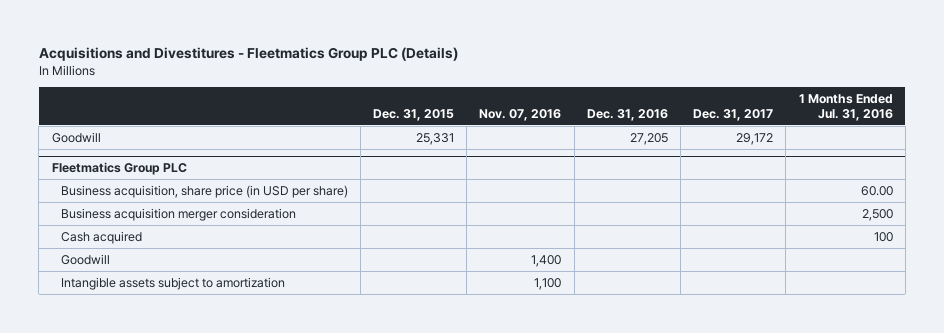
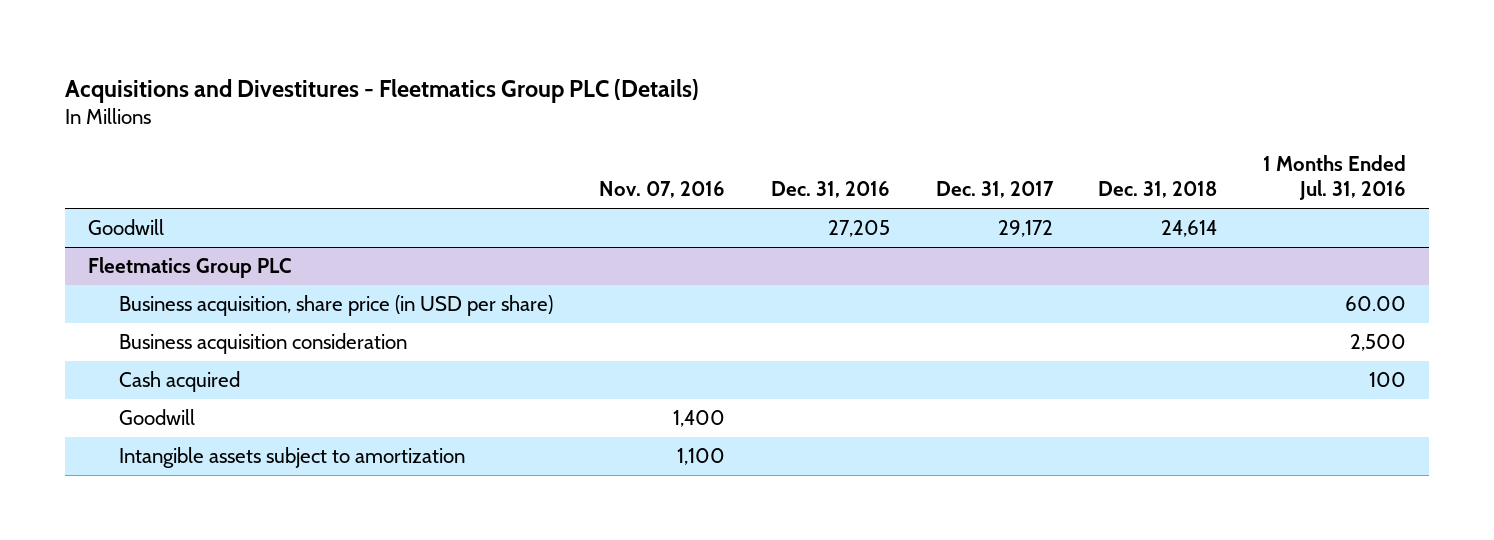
- | Dec. 31, 2015 | Nov. 07, 2016 | Dec. 31, 2016 | Dec. 31, 2017 | 1 Months Ended Jul. 31, 2016
+ | Nov. 07, 2016 | Dec. 31, 2016 | Dec. 31, 2017 | Dec. 31, 2018 | 1 Months Ended Jul. 31, 2016
@ Fleetmatics Group PLC
- Business acquisition merger consideration | | | | | 2,500
+ Business acquisition consideration | | | | | 2,500

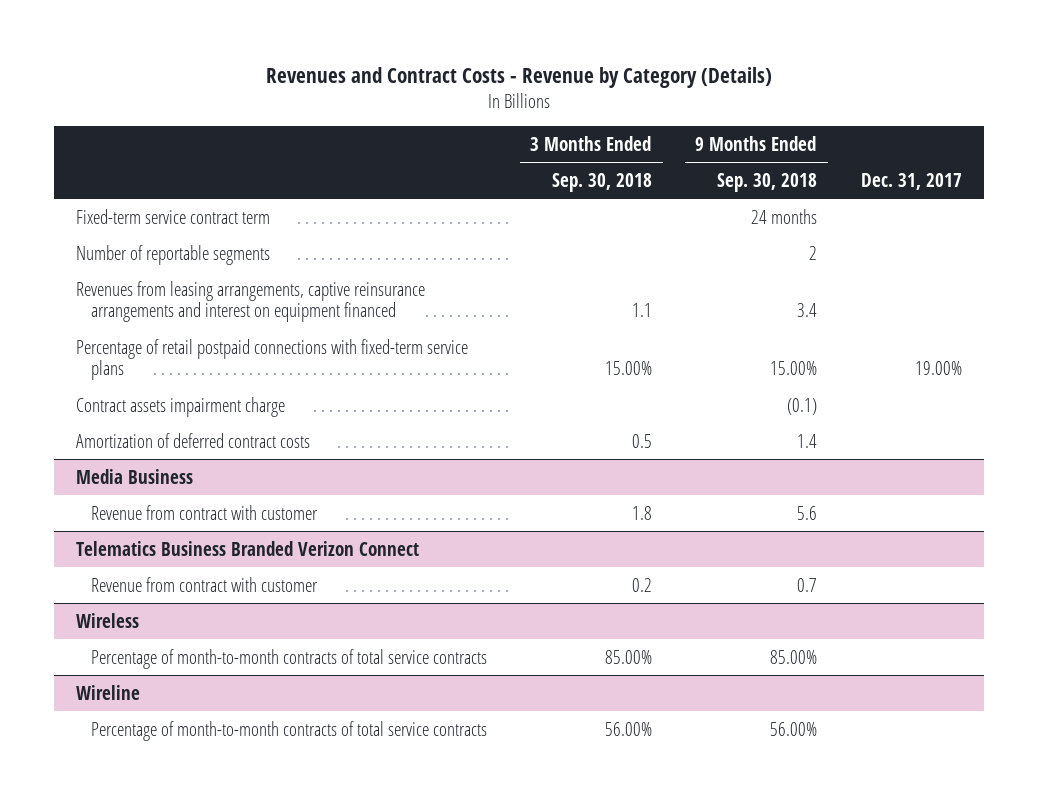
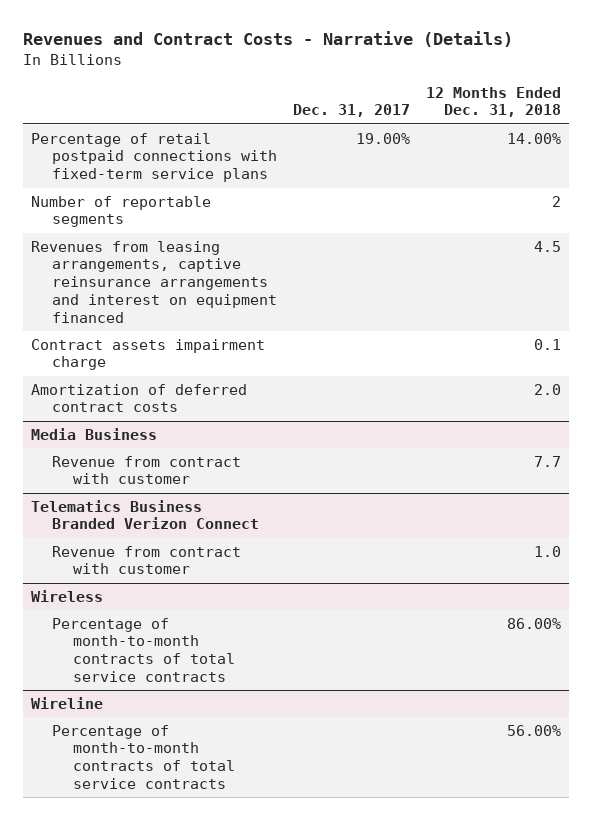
- Revenues and Contract Costs - Revenue by Category (Details)
+ Revenues and Contract Costs - Narrative (Details)
- | 3 Months Ended Sep. 30, 2018 | 9 Months Ended Sep. 30, 2018 | Dec. 31, 2017
+ | Dec. 31, 2017 | 12 Months Ended Dec. 31, 2018
- Fixed-term service contract term | | 24 months |
moved up: Percentage of retail postpaid connections with fixed-term service plans | 19.00% | 14.00%

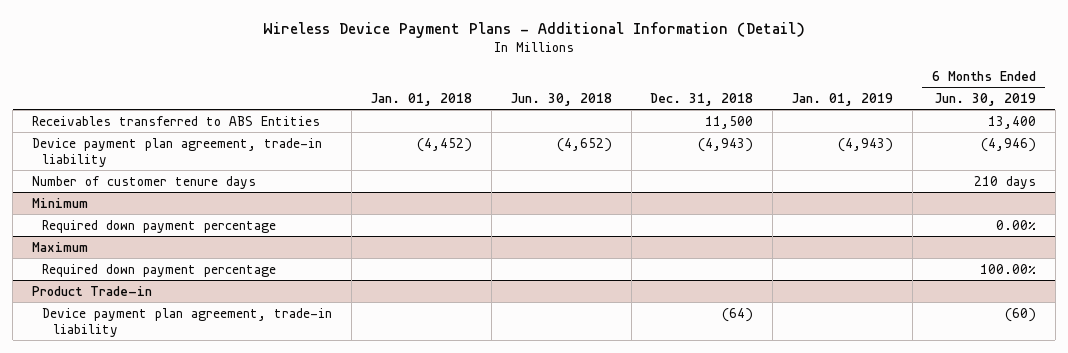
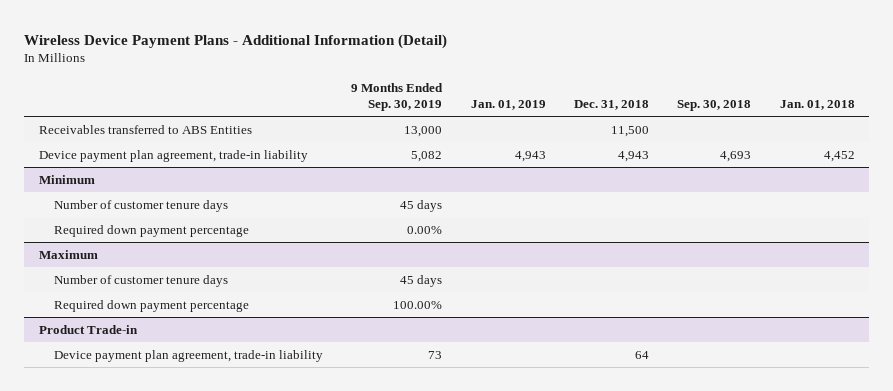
- | Jan. 01, 2018 | Jun. 30, 2018 | Dec. 31, 2018 | Jan. 01, 2019 | 6 Months Ended Jun. 30, 2019
+ | 9 Months Ended Sep. 30, 2019 | Jan. 01, 2019 | Dec. 31, 2018 | Sep. 30, 2018 | Jan. 01, 2018
- Device payment plan agreement, trade-in liability | (4,452) | (4,652) | (4,943) | (4,943) | (4,946)
- Number of customer tenure days | | | | | 210 days
+ Device payment plan agreement, trade-in liability | 5,082 | 4,943 | 4,943 | 4,693 | 4,452
@ Minimum
+ Number of customer tenure days | 45 days | | | |
@ Maximum
+ Number of customer tenure days | 45 days | | | |
@ Product Trade-in
- Device payment plan agreement, trade-in liability | | | (64) | | (60)
+ Device payment plan agreement, trade-in liability | 73 | | 64 | |

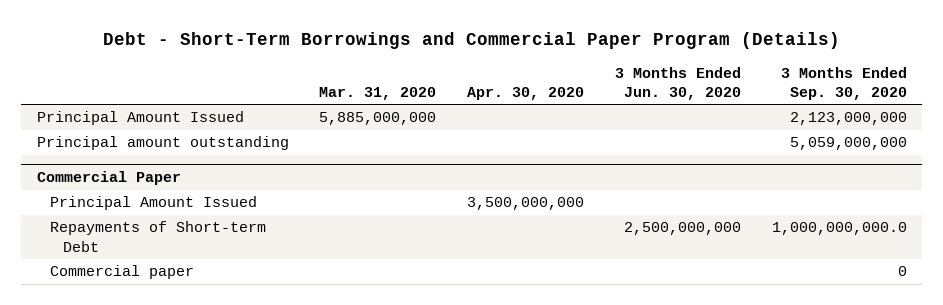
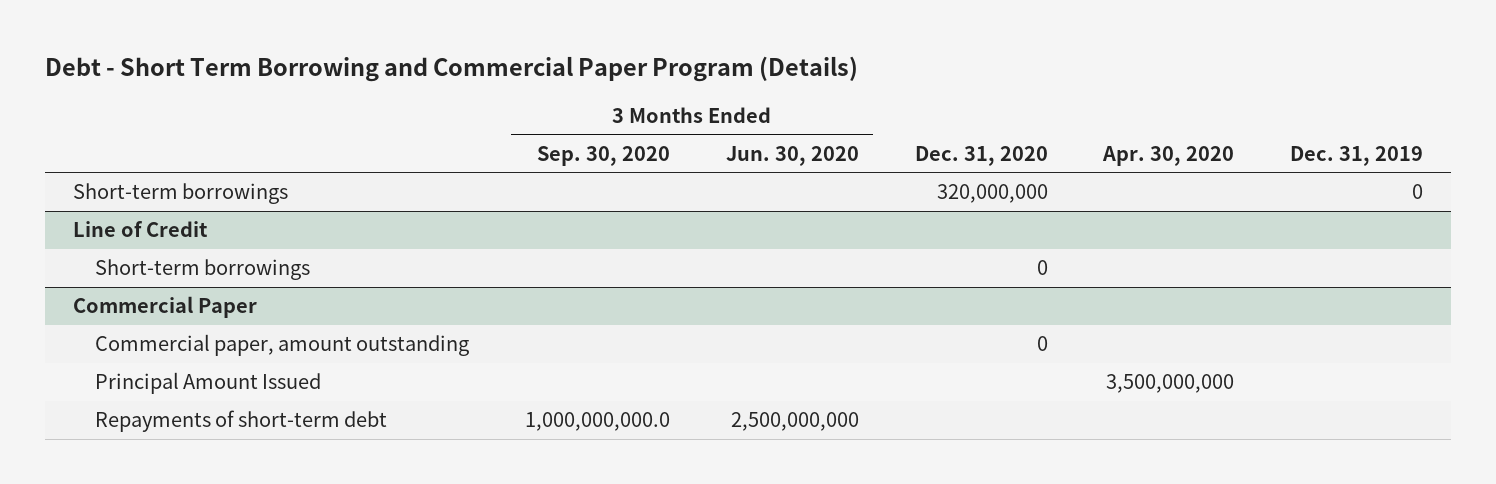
- Debt - Short-Term Borrowings and Commercial Paper Program (Details)
+ Debt - Short Term Borrowing and Commercial Paper Program (Details)
- | Mar. 31, 2020 | Apr. 30, 2020 | 3 Months Ended Jun. 30, 2020 | 3 Months Ended Sep. 30, 2020
+ | 3 Months Ended Sep. 30, 2020 | 3 Months Ended Jun. 30, 2020 | Dec. 31, 2020 | Apr. 30, 2020 | Dec. 31, 2019
- Principal Amount Issued | 5,885,000,000 | | | 2,123,000,000
- Principal amount outstanding | | | | 5,059,000,000
+ Short-term borrowings | | | 320,000,000 | | 0
+ Line of Credit
+ Short-term borrowings | | | 0 | |
@ Commercial Paper
+ Commercial paper, amount outstanding | | | 0 | |
- Repayments of Short-term Debt | | | 2,500,000,000 | 1,000,000,000.0
- Commercial paper | | | | 0
+ Repayments of short-term debt | 1,000,000,000.0 | 2,500,000,000 | | |

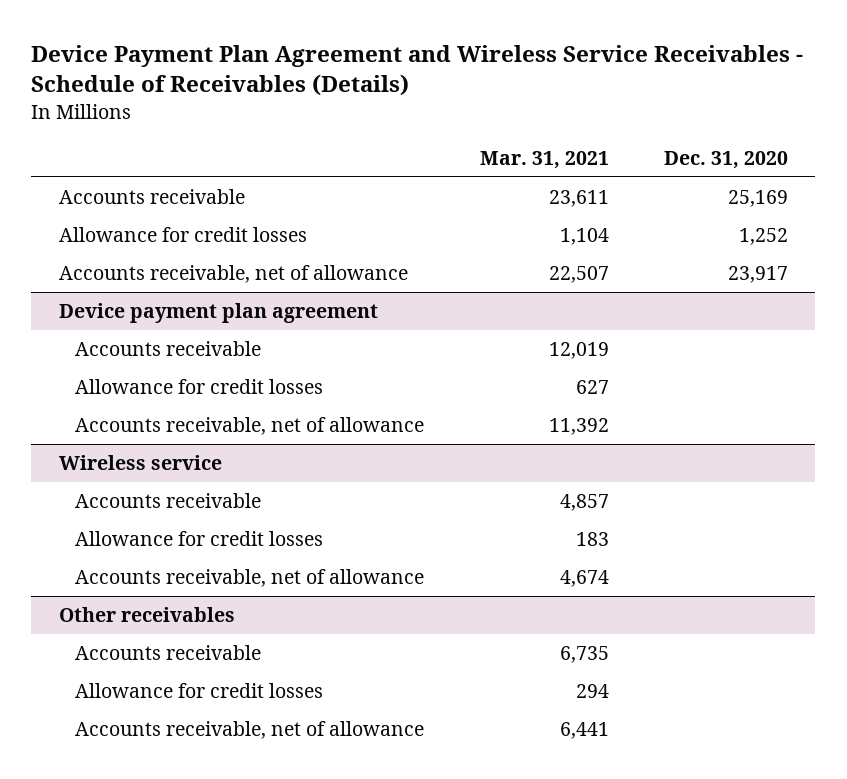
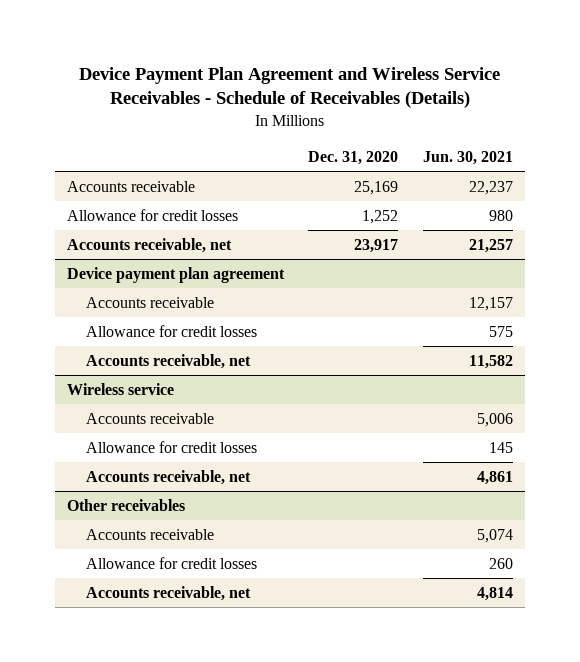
- | Mar. 31, 2021 | Dec. 31, 2020
+ | Dec. 31, 2020 | Jun. 30, 2021
- Accounts receivable, net of allowance | 22,507 | 23,917
+ Accounts receivable, net | 23,917 | 21,257
@ Device payment plan agreement
- Accounts receivable, net of allowance | 11,392 |
+ Accounts receivable, net | | 11,582
@ Wireless service
- Accounts receivable, net of allowance | 4,674 |
+ Accounts receivable, net | | 4,861
@ Other receivables
- Accounts receivable, net of allowance | 6,441 |
+ Accounts receivable, net | | 4,814

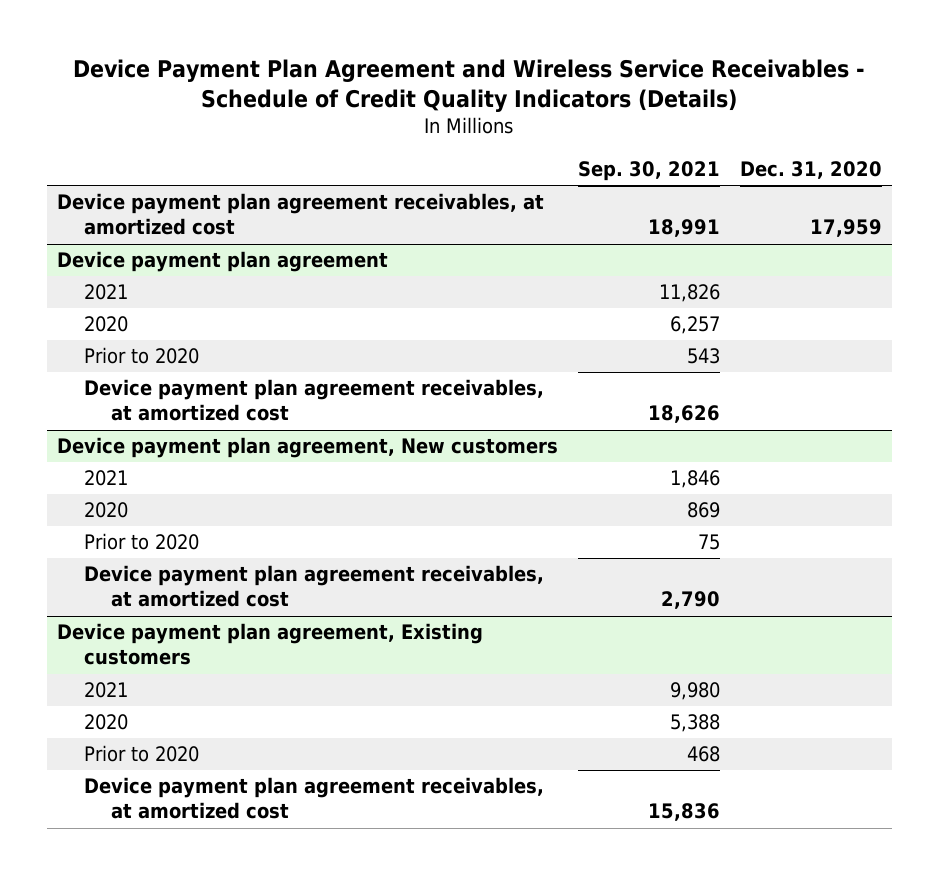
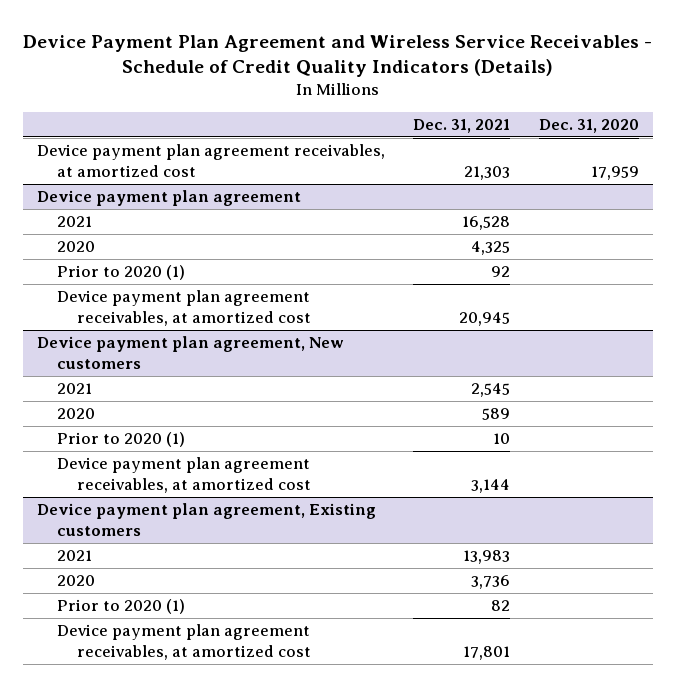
- | Sep. 30, 2021 | Dec. 31, 2020
+ | Dec. 31, 2021 | Dec. 31, 2020
@ Device payment plan agreement
- Prior to 2020 | 543 |
+ Prior to 2020 (1) | 92 |
@ Device payment plan agreement, New customers
- Prior to 2020 | 75 |
+ Prior to 2020 (1) | 10 |
@ Device payment plan agreement, Existing customers
- Prior to 2020 | 468 |
+ Prior to 2020 (1) | 82 |

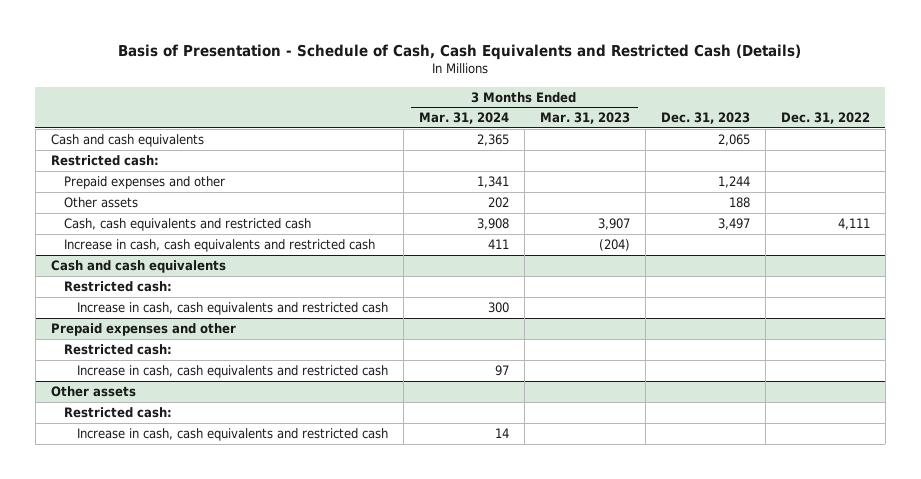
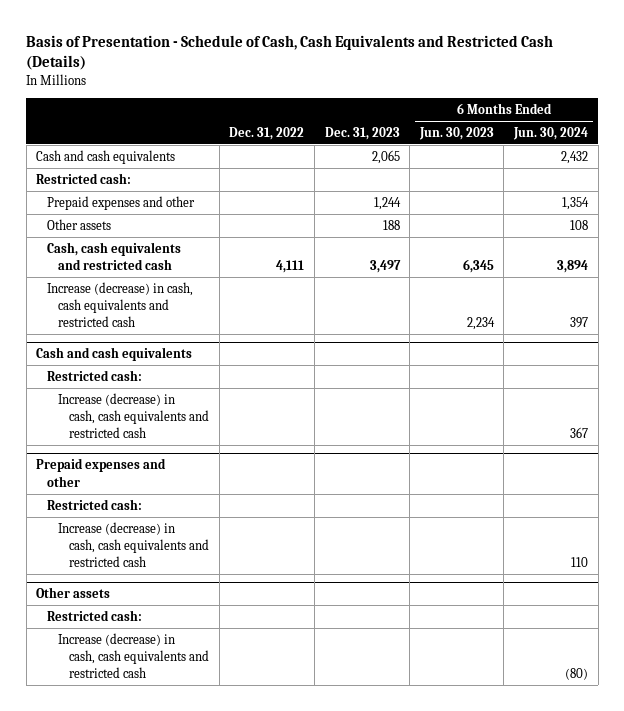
- | 3 Months Ended Mar. 31, 2024 | 3 Months Ended Mar. 31, 2023 | Dec. 31, 2023 | Dec. 31, 2022
+ | Dec. 31, 2022 | Dec. 31, 2023 | 6 Months Ended Jun. 30, 2023 | 6 Months Ended Jun. 30, 2024
- Increase in cash, cash equivalents and restricted cash | 411 | (204) | |
+ Increase (decrease) in cash, cash equivalents and restricted cash | | | 2,234 | 397
@ Cash and cash equivalents
- Increase in cash, cash equivalents and restricted cash | 300 | | |
+ Increase (decrease) in cash, cash equivalents and restricted cash | | | | 367
@ Prepaid expenses and other
- Increase in cash, cash equivalents and restricted cash | 97 | | |
+ Increase (decrease) in cash, cash equivalents and restricted cash | | | | 110
@ Other assets
- Increase in cash, cash equivalents and restricted cash | 14 | | |
+ Increase (decrease) in cash, cash equivalents and restricted cash | | | | (80)

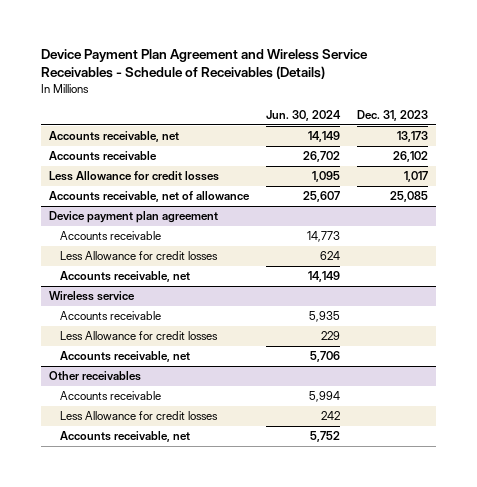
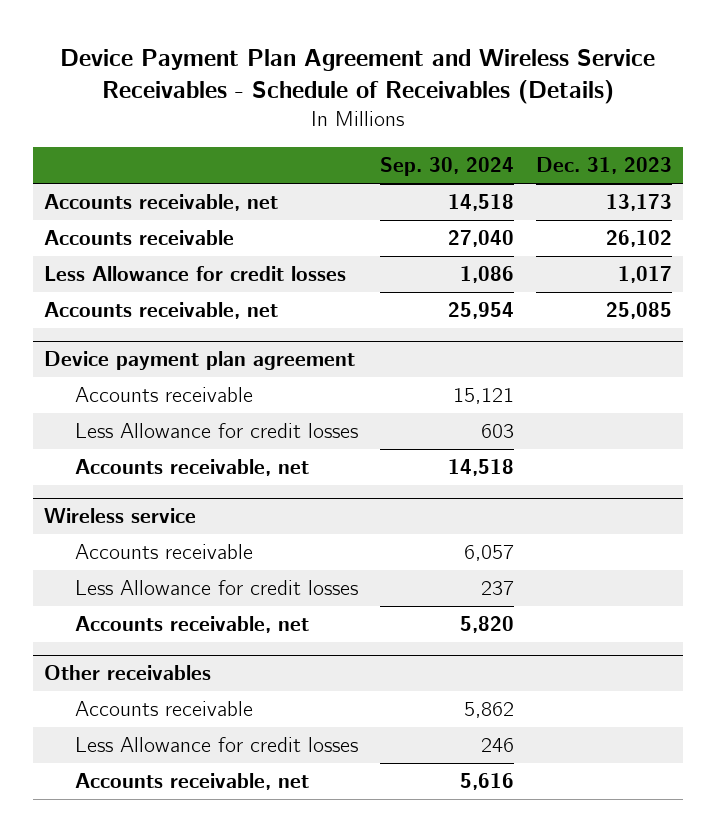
- | Jun. 30, 2024 | Dec. 31, 2023
+ | Sep. 30, 2024 | Dec. 31, 2023
- Accounts receivable, net of allowance | 25,607 | 25,085
+ Accounts receivable, net | 25,954 | 25,085

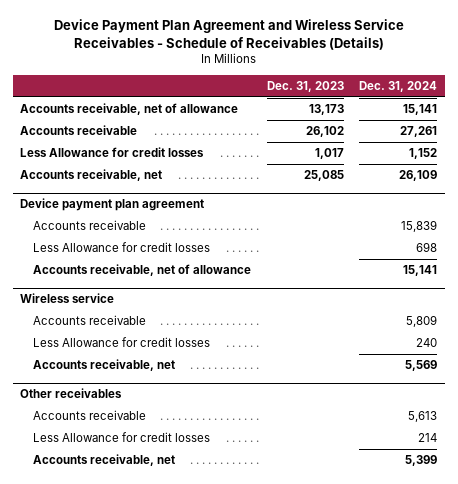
- | Sep. 30, 2024 | Dec. 31, 2023
+ | Dec. 31, 2023 | Dec. 31, 2024
- Accounts receivable, net | 14,518 | 13,173
+ Accounts receivable, net of allowance | 13,173 | 15,141
@ Device payment plan agreement
- Accounts receivable, net | 14,518 |
+ Accounts receivable, net of allowance | | 15,141

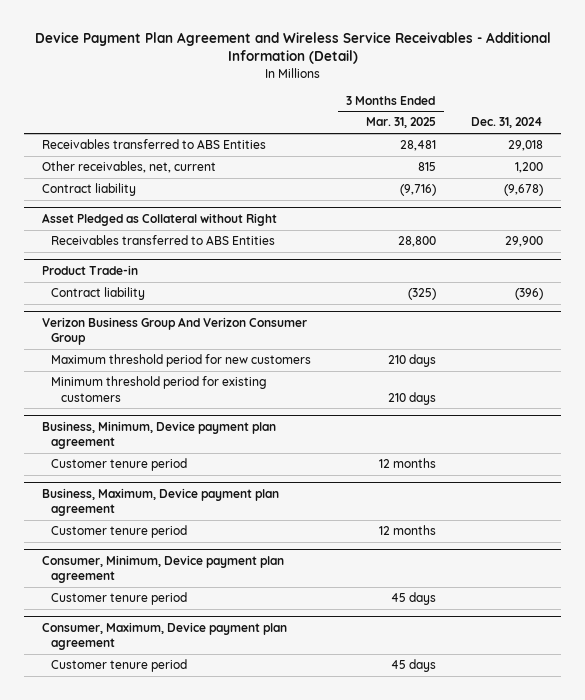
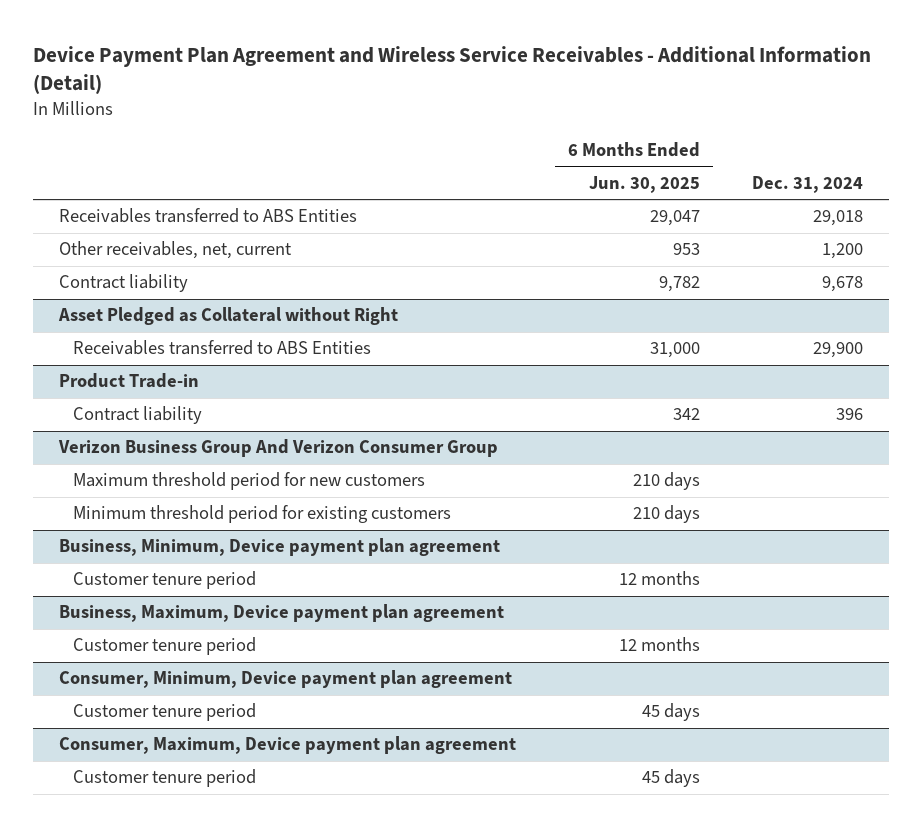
- | 3 Months Ended Mar. 31, 2025 | Dec. 31, 2024
+ | 6 Months Ended Jun. 30, 2025 | Dec. 31, 2024
- Contract liability | (9,716) | (9,678)
+ Contract liability | 9,782 | 9,678
@ Product Trade-in
- Contract liability | (325) | (396)
+ Contract liability | 342 | 396

